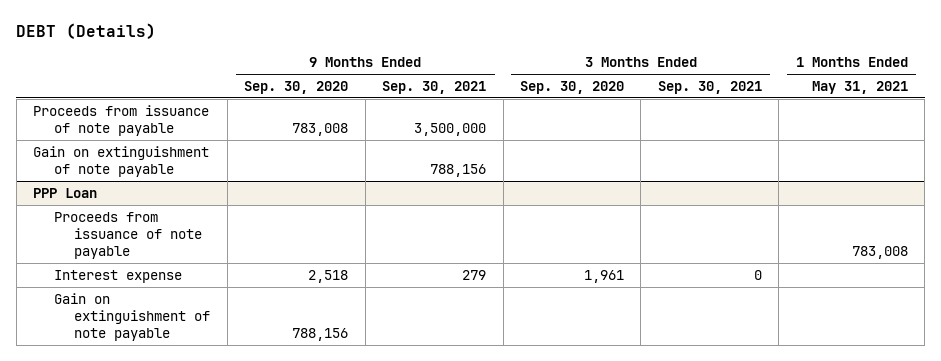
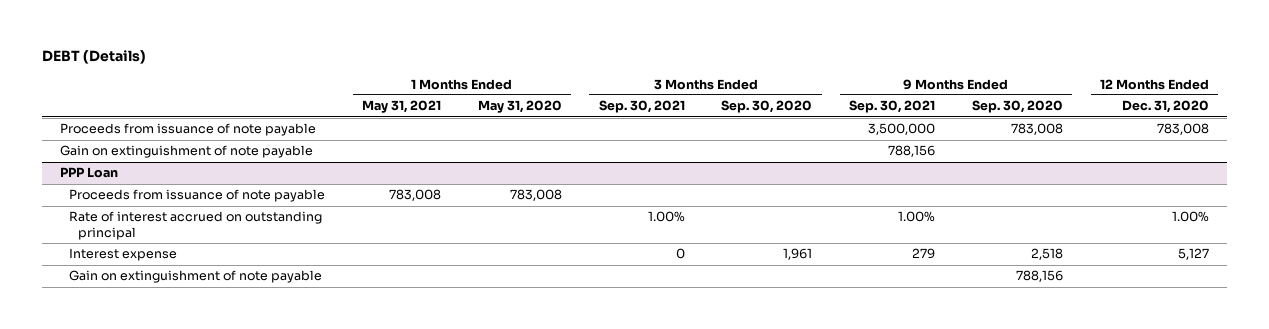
- | 9 Months Ended Sep. 30, 2020 | 9 Months Ended Sep. 30, 2021 | 3 Months Ended Sep. 30, 2020 | 3 Months Ended Sep. 30, 2021 | 1 Months Ended May 31, 2021
+ | 1 Months Ended May 31, 2021 | 1 Months Ended May 31, 2020 | 3 Months Ended Sep. 30, 2021 | 3 Months Ended Sep. 30, 2020 | 9 Months Ended Sep. 30, 2021 | 9 Months Ended Sep. 30, 2020 | 12 Months Ended Dec. 31, 2020
@ PPP Loan
+ Rate of interest accrued on outstanding principal | | | 1.00% | | 1.00% | | 1.00%

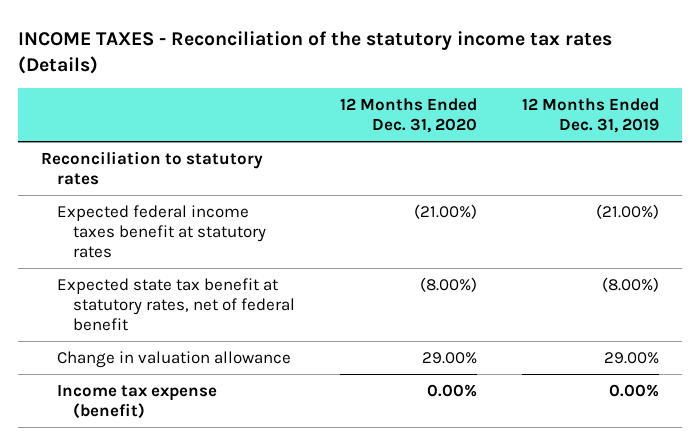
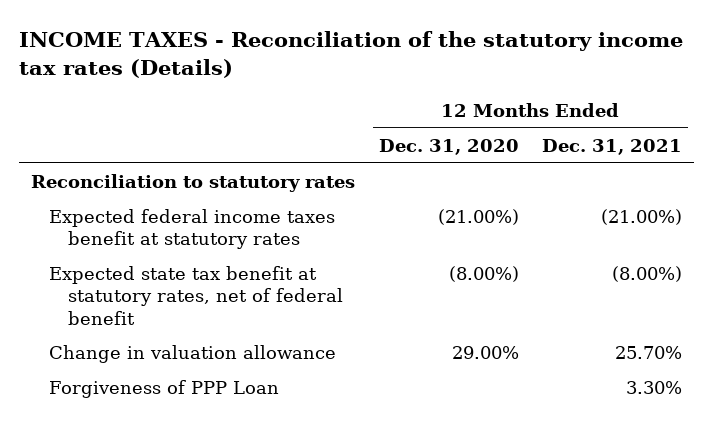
- | 12 Months Ended Dec. 31, 2020 | 12 Months Ended Dec. 31, 2019
+ | 12 Months Ended Dec. 31, 2020 | 12 Months Ended Dec. 31, 2021
- Income tax expense (benefit) | 0.00% | 0.00%
+ Forgiveness of PPP Loan | | 3.30%

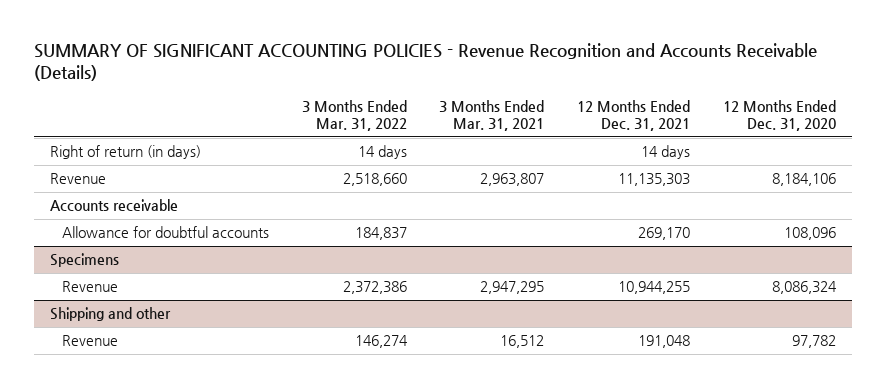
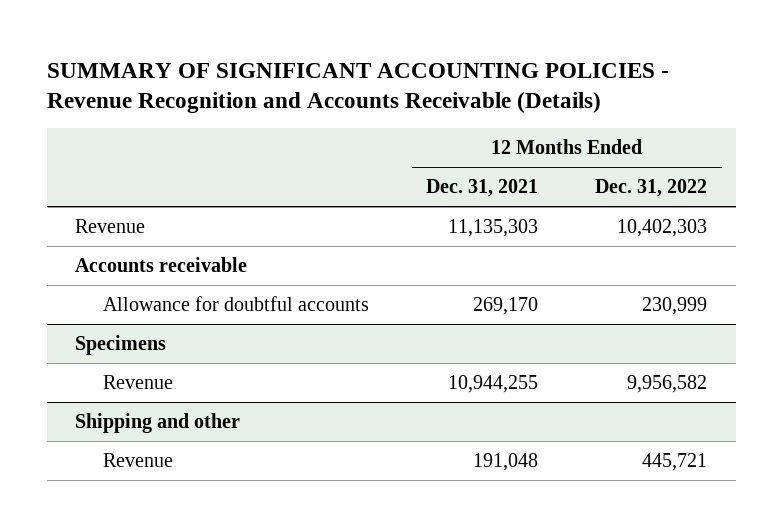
- | 3 Months Ended Mar. 31, 2022 | 3 Months Ended Mar. 31, 2021 | 12 Months Ended Dec. 31, 2021 | 12 Months Ended Dec. 31, 2020
+ | 12 Months Ended Dec. 31, 2021 | 12 Months Ended Dec. 31, 2022
- Right of return (in days) | 14 days | | 14 days |

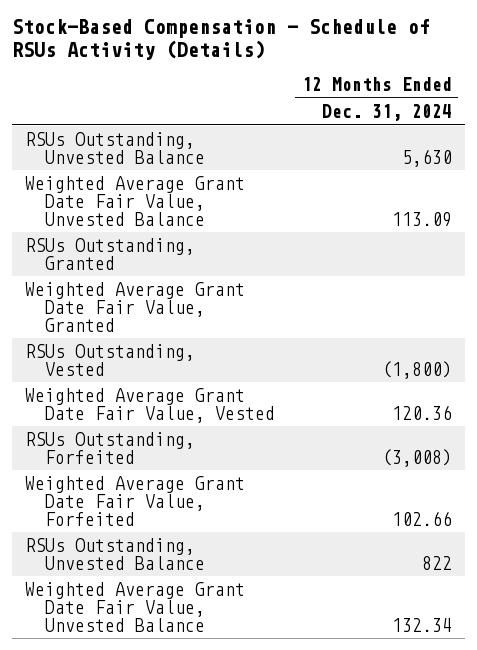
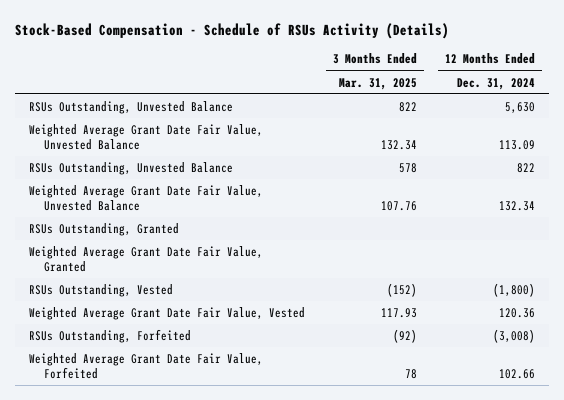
- | 12 Months Ended Dec. 31, 2024
+ | 3 Months Ended Mar. 31, 2025 | 12 Months Ended Dec. 31, 2024
moved up: RSUs Outstanding, Unvested Balance | 578 | 822
moved up: Weighted Average Grant Date Fair Value, Unvested Balance | 107.76 | 132.34

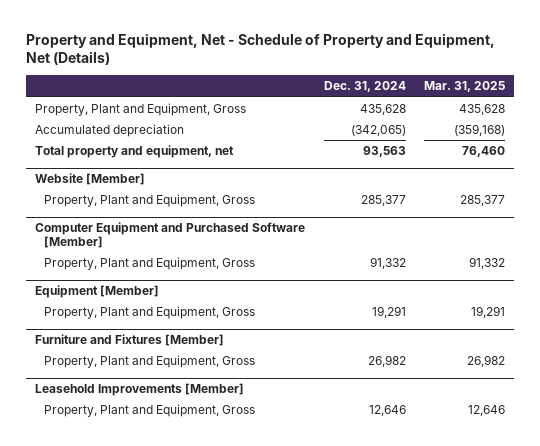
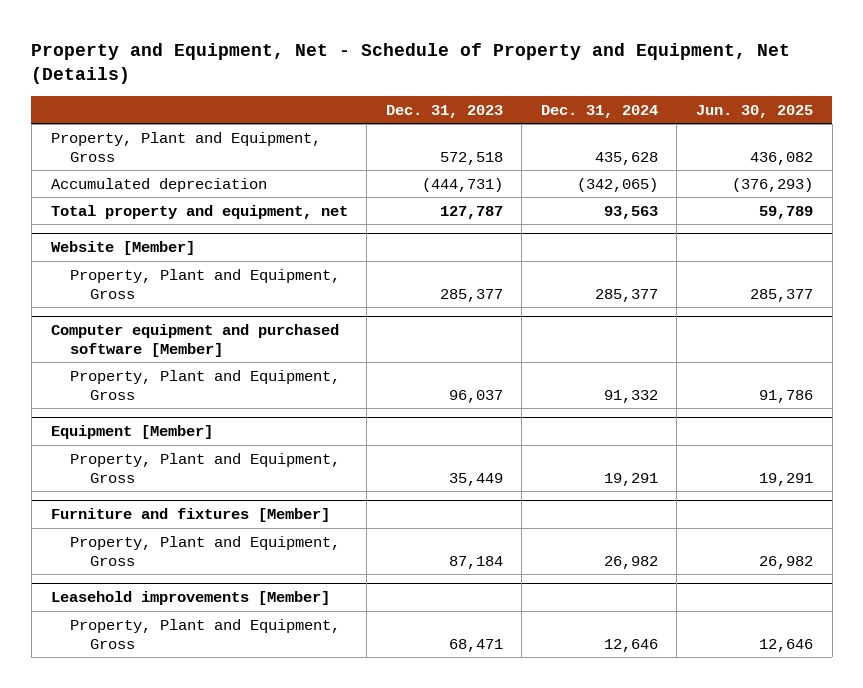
- | Dec. 31, 2024 | Mar. 31, 2025
+ | Dec. 31, 2023 | Dec. 31, 2024 | Jun. 30, 2025
- Computer Equipment and Purchased Software [Member]
+ Computer equipment and purchased software [Member]
- Furniture and Fixtures [Member]
+ Furniture and fixtures [Member]
- Leasehold Improvements [Member]
+ Leasehold improvements [Member]

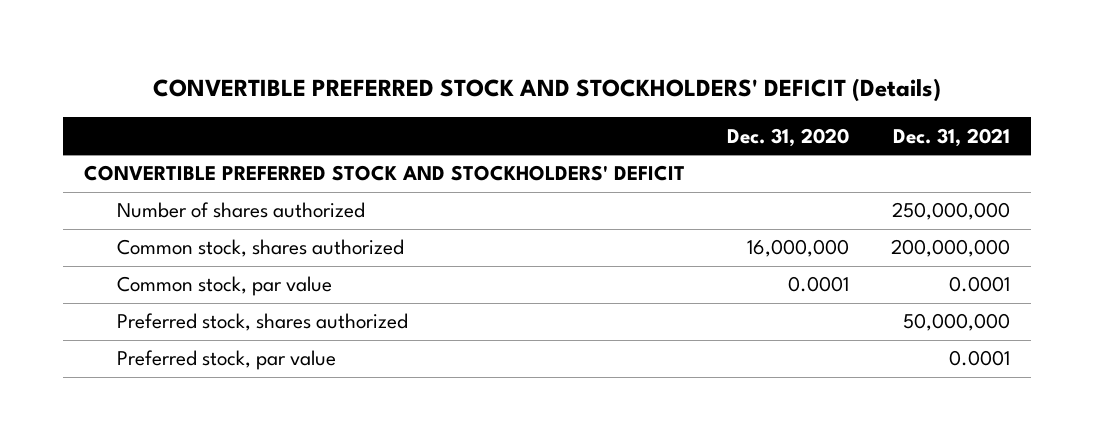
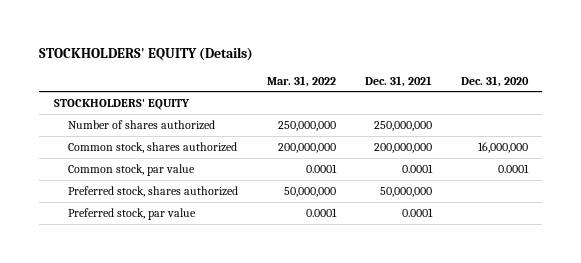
- CONVERTIBLE PREFERRED STOCK AND STOCKHOLDERS' DEFICIT (Details)
+ STOCKHOLDERS' EQUITY (Details)
- | Dec. 31, 2020 | Dec. 31, 2021
+ | Mar. 31, 2022 | Dec. 31, 2021 | Dec. 31, 2020
- CONVERTIBLE PREFERRED STOCK AND STOCKHOLDERS' DEFICIT
+ STOCKHOLDERS' EQUITY

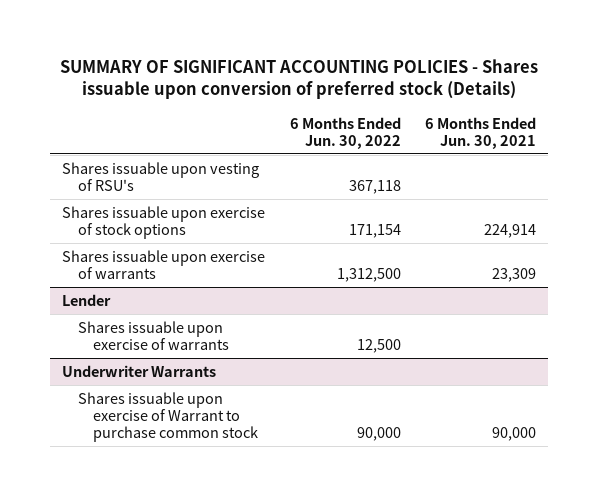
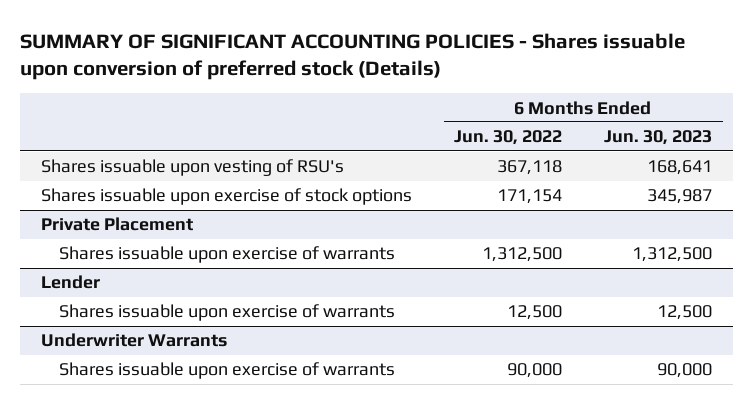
- | 6 Months Ended Jun. 30, 2022 | 6 Months Ended Jun. 30, 2021
+ | 6 Months Ended Jun. 30, 2022 | 6 Months Ended Jun. 30, 2023
+ Private Placement
@ Underwriter Warrants
- Shares issuable upon exercise of Warrant to purchase common stock | 90,000 | 90,000
+ Shares issuable upon exercise of warrants | 90,000 | 90,000

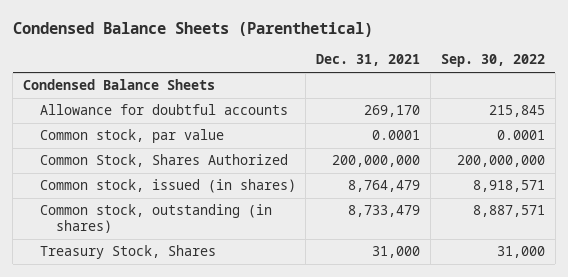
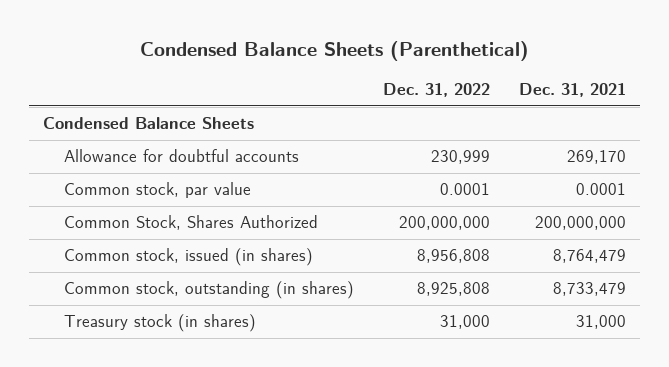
- | Dec. 31, 2021 | Sep. 30, 2022
+ | Dec. 31, 2022 | Dec. 31, 2021
- Treasury Stock, Shares | 31,000 | 31,000
+ Treasury stock (in shares) | 31,000 | 31,000

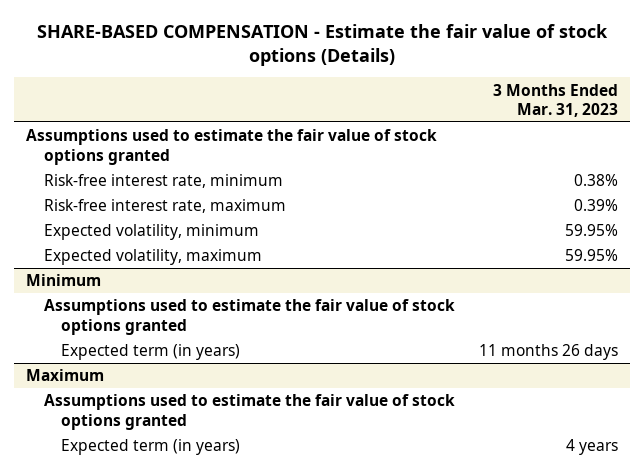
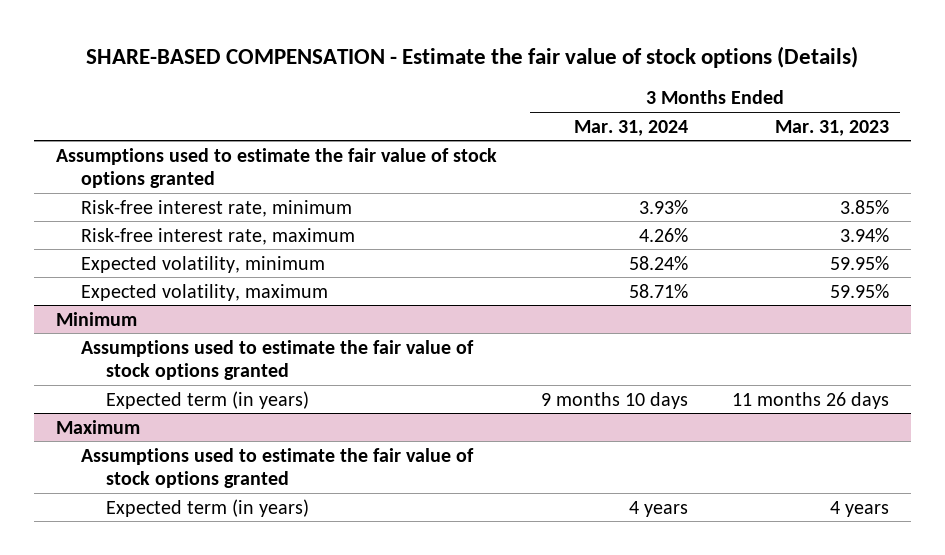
- | 3 Months Ended Mar. 31, 2023
+ | 3 Months Ended Mar. 31, 2024 | 3 Months Ended Mar. 31, 2023
- Risk-free interest rate, minimum | 0.38%
- Risk-free interest rate, maximum | 0.39%
+ Risk-free interest rate, minimum | 3.93% | 3.85%
+ Risk-free interest rate, maximum | 4.26% | 3.94%

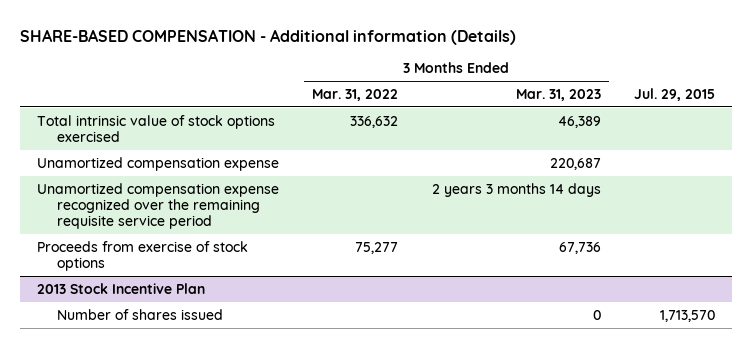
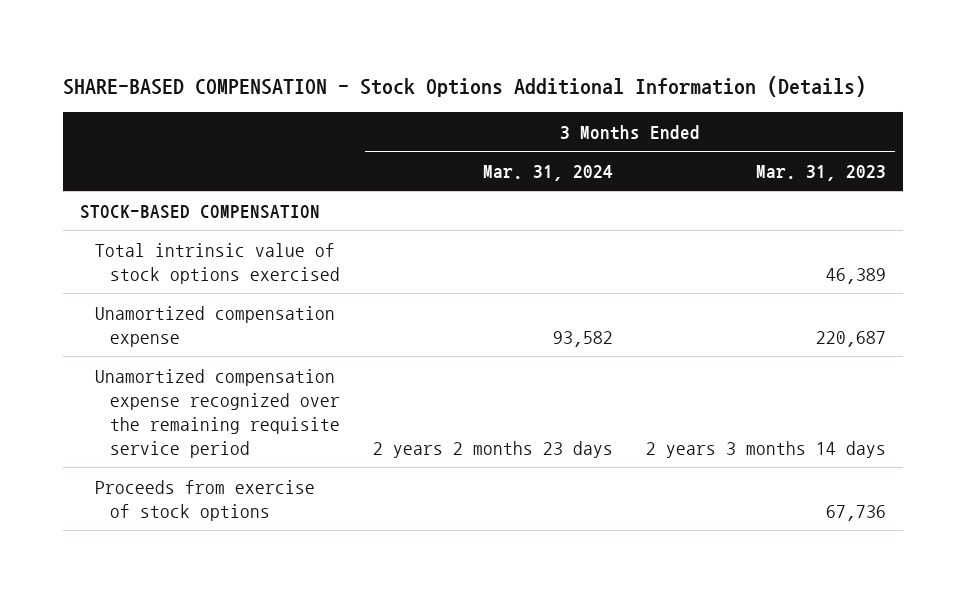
- SHARE-BASED COMPENSATION - Additional information (Details)
+ SHARE-BASED COMPENSATION - Stock Options Additional Information (Details)
- | 3 Months Ended Mar. 31, 2022 | 3 Months Ended Mar. 31, 2023 | Jul. 29, 2015
+ | 3 Months Ended Mar. 31, 2024 | 3 Months Ended Mar. 31, 2023
+ STOCK-BASED COMPENSATION
- 2013 Stock Incentive Plan
- Number of shares issued | | 0 | 1,713,570

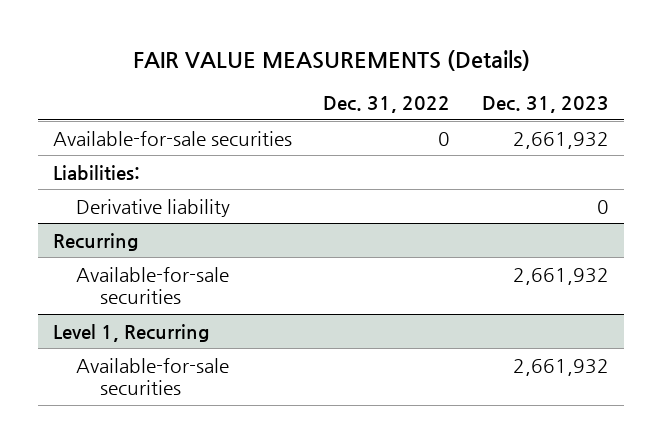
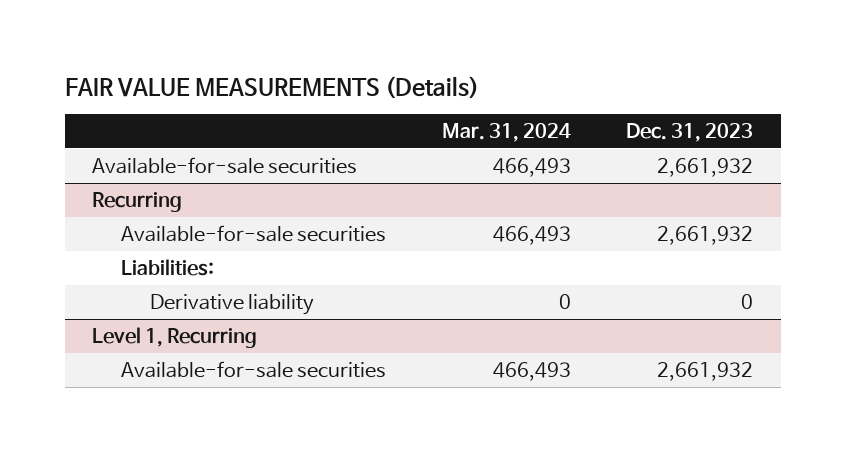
- | Dec. 31, 2022 | Dec. 31, 2023
+ | Mar. 31, 2024 | Dec. 31, 2023
- Liabilities:
- Derivative liability | | 0
@ Recurring
+ Liabilities:
+ Derivative liability | 0 | 0

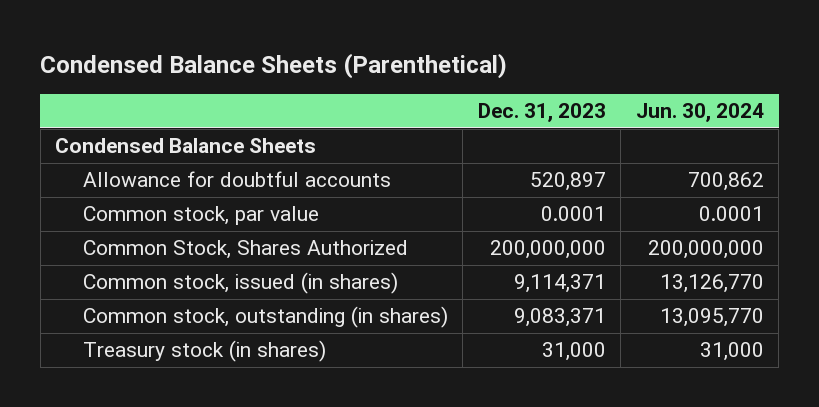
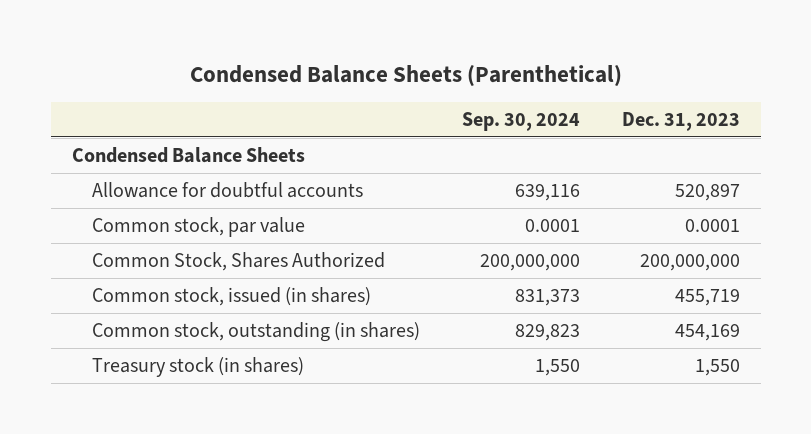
- | Dec. 31, 2023 | Jun. 30, 2024
+ | Sep. 30, 2024 | Dec. 31, 2023
- Common stock, issued (in shares) | 9,114,371 | 13,126,770
- Common stock, outstanding (in shares) | 9,083,371 | 13,095,770
- Treasury stock (in shares) | 31,000 | 31,000
+ Common stock, issued (in shares) | 831,373 | 455,719
+ Common stock, outstanding (in shares) | 829,823 | 454,169
+ Treasury stock (in shares) | 1,550 | 1,550

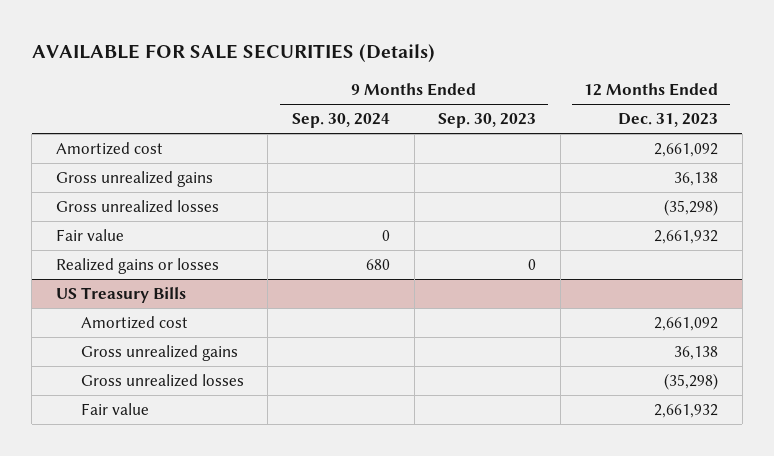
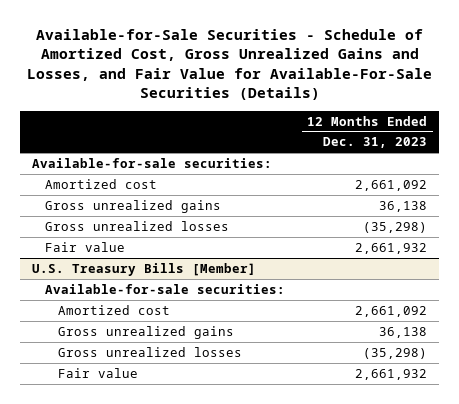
- AVAILABLE FOR SALE SECURITIES (Details)
+ Available-for-Sale Securities - Schedule of Amortized Cost, Gross Unrealized Gains and Losses, and Fair Value for Available-For-Sale Securities (Details)
- | 9 Months Ended Sep. 30, 2024 | 9 Months Ended Sep. 30, 2023 | 12 Months Ended Dec. 31, 2023
+ | 12 Months Ended Dec. 31, 2023
+ Available-for-sale securities:
- Realized gains or losses | 680 | 0 |
- US Treasury Bills
+ U.S. Treasury Bills [Member]
+ Available-for-sale securities:

